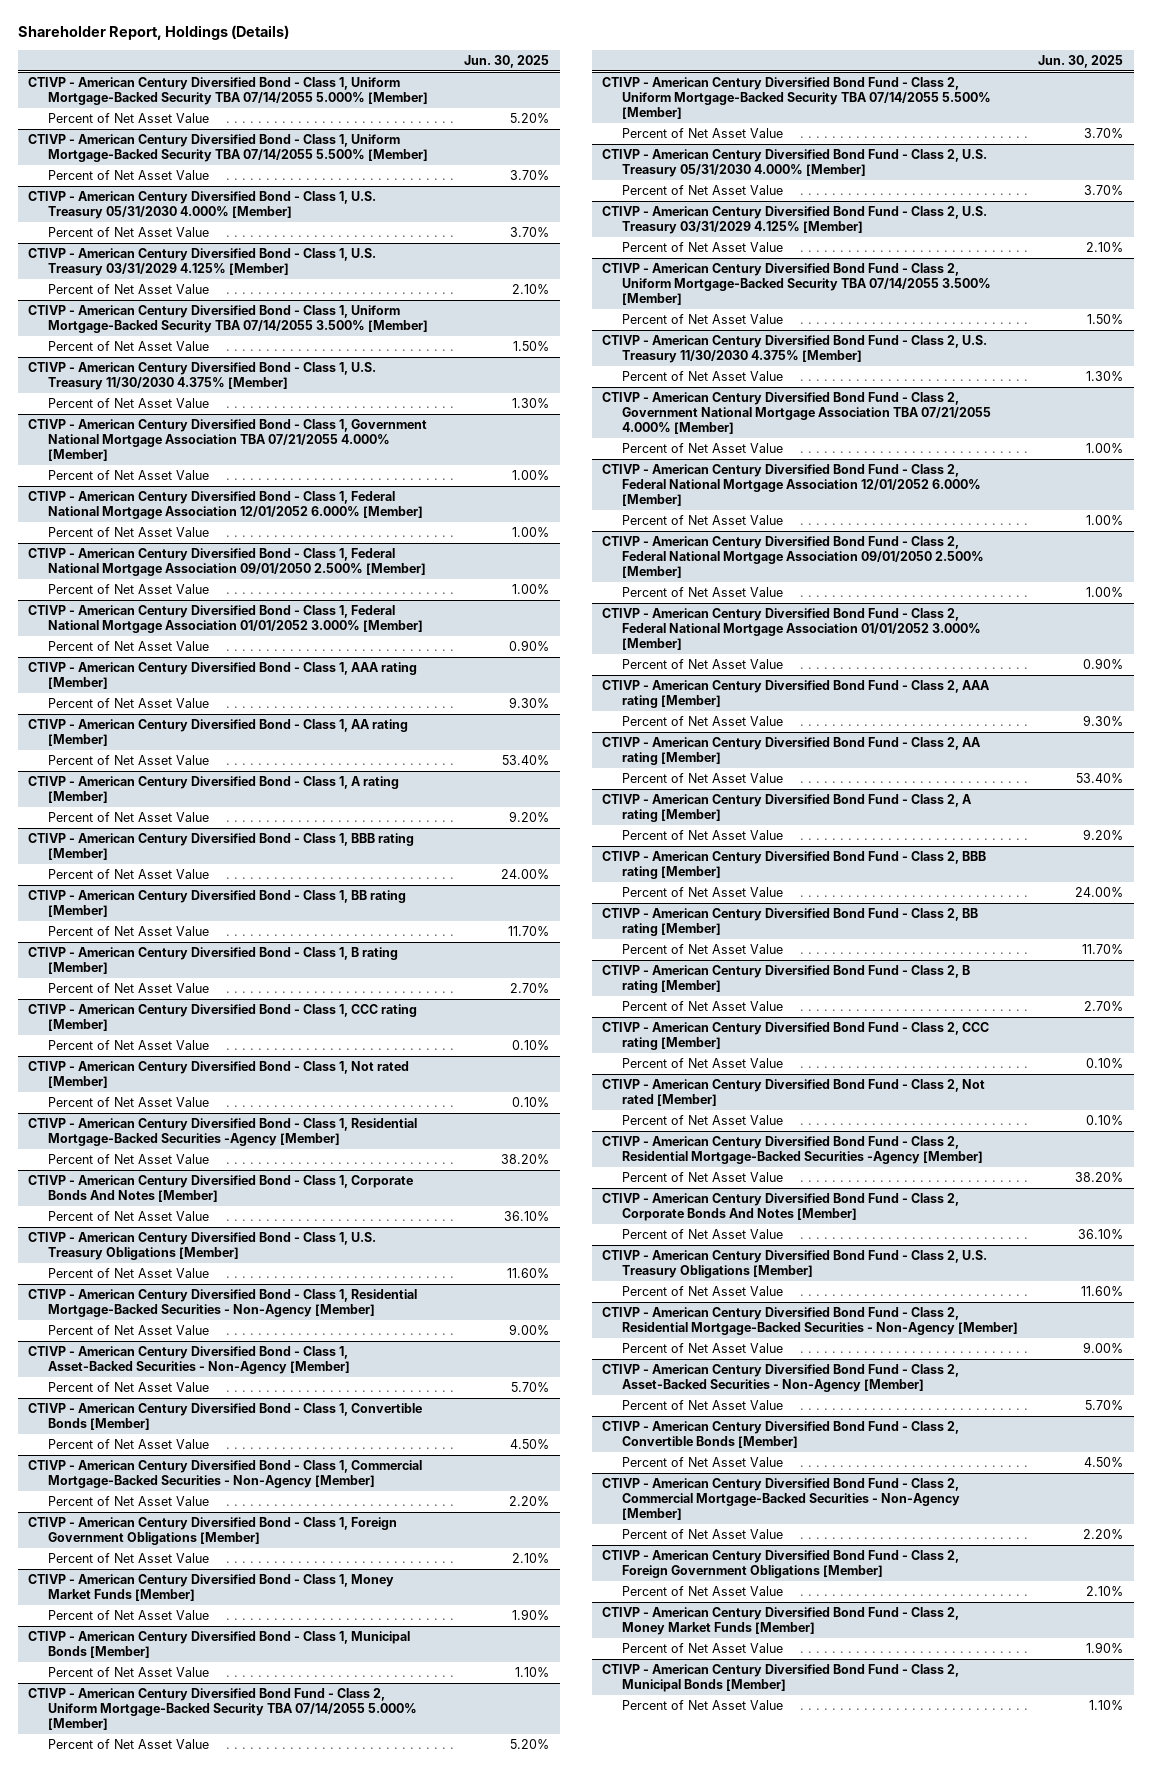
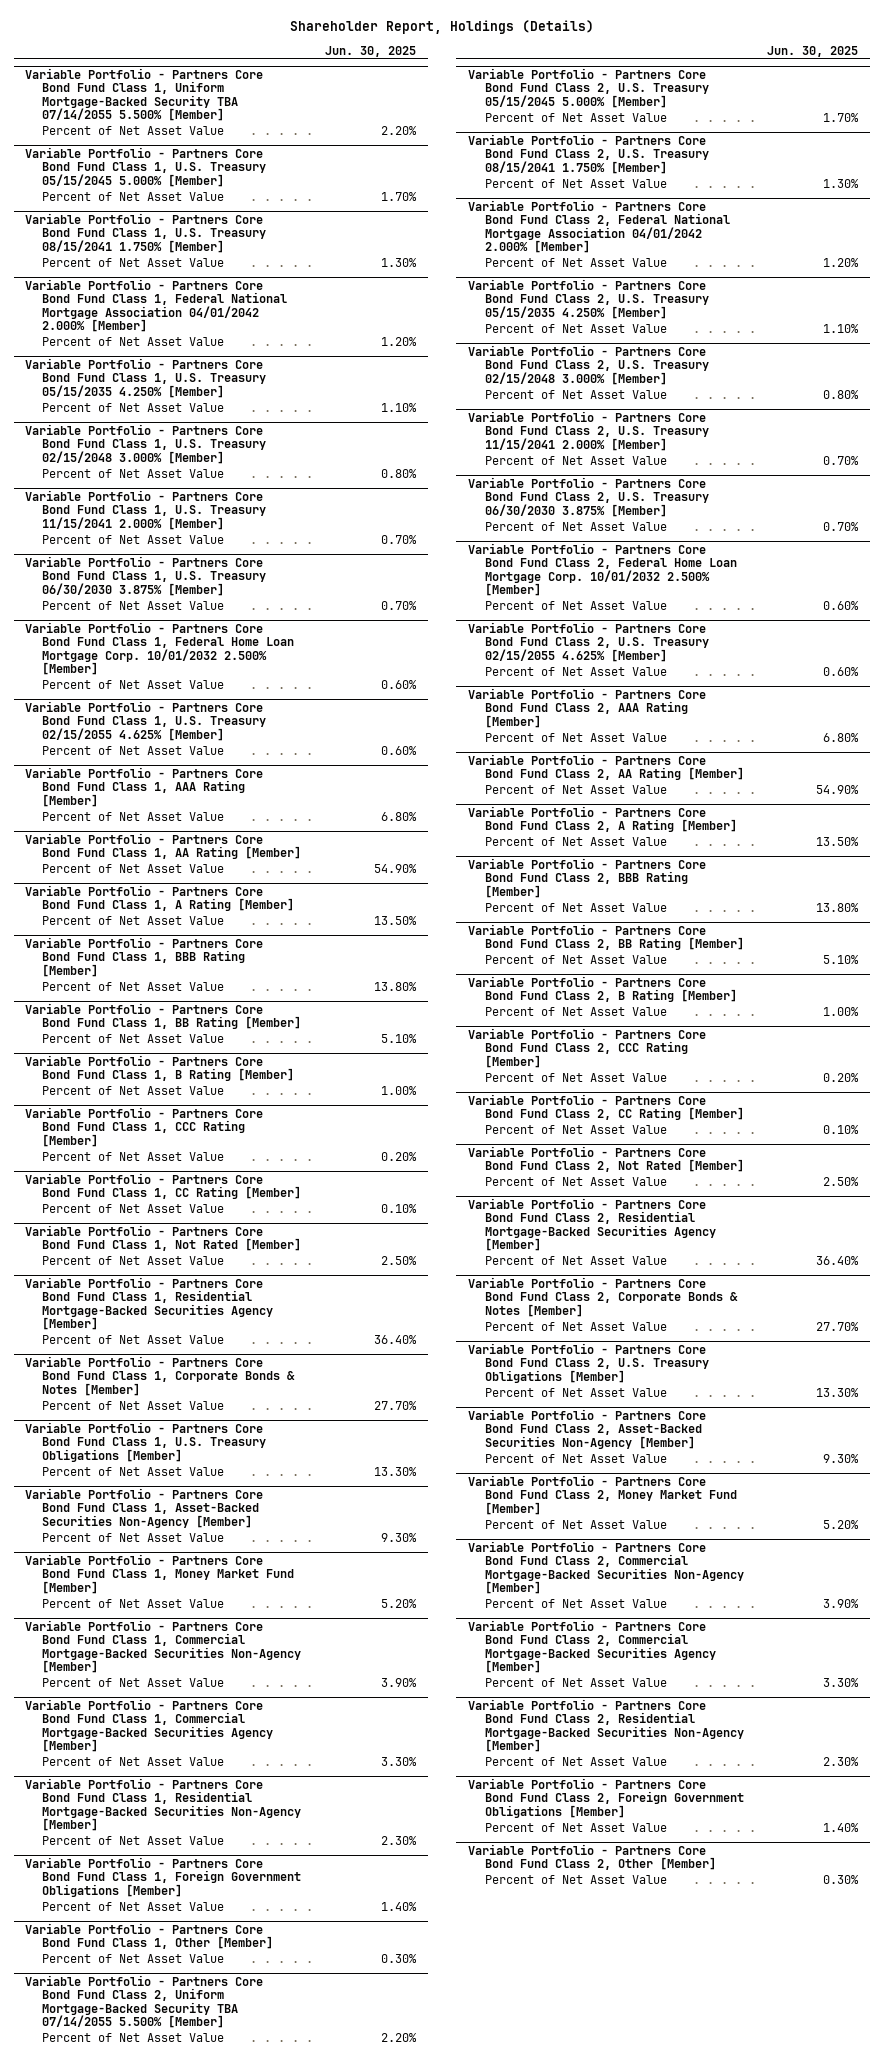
- CTIVP - American Century Diversified Bond - Class 1, Uniform Mortgage-Backed Security TBA 07/14/2055 5.000% [Member]
- Percent of Net Asset Value | 5.20%
- CTIVP - American Century Diversified Bond - Class 1, Uniform Mortgage-Backed Security TBA 07/14/2055 5.500% [Member]
- Percent of Net Asset Value | 3.70%
- CTIVP - American Century Diversified Bond - Class 1, U.S. Treasury 05/31/2030 4.000% [Member]
- Percent of Net Asset Value | 3.70%
- CTIVP - American Century Diversified Bond - Class 1, U.S. Treasury 03/31/2029 4.125% [Member]
- Percent of Net Asset Value | 2.10%
- CTIVP - American Century Diversified Bond - Class 1, Uniform Mortgage-Backed Security TBA 07/14/2055 3.500% [Member]
- Percent of Net Asset Value | 1.50%
- CTIVP - American Century Diversified Bond - Class 1, U.S. Treasury 11/30/2030 4.375% [Member]
+ Variable Portfolio - Partners Core Bond Fund Class 1, Uniform Mortgage-Backed Security TBA 07/14/2055 5.500% [Member]
+ Percent of Net Asset Value | 2.20%
+ Variable Portfolio - Partners Core Bond Fund Class 1, U.S. Treasury 05/15/2045 5.000% [Member]
+ Percent of Net Asset Value | 1.70%
+ Variable Portfolio - Partners Core Bond Fund Class 1, U.S. Treasury 08/15/2041 1.750% [Member]
- CTIVP - American Century Diversified Bond - Class 1, Government National Mortgage Association TBA 07/21/2055 4.000% [Member]
- Percent of Net Asset Value | 1.00%
- CTIVP - American Century Diversified Bond - Class 1, Federal National Mortgage Association 12/01/2052 6.000% [Member]
- Percent of Net Asset Value | 1.00%
- CTIVP - American Century Diversified Bond - Class 1, Federal National Mortgage Association 09/01/2050 2.500% [Member]
+ Variable Portfolio - Partners Core Bond Fund Class 1, Federal National Mortgage Association 04/01/2042 2.000% [Member]
+ Percent of Net Asset Value | 1.20%
+ Variable Portfolio - Partners Core Bond Fund Class 1, U.S. Treasury 05/15/2035 4.250% [Member]
+ Percent of Net Asset Value | 1.10%
+ Variable Portfolio - Partners Core Bond Fund Class 1, U.S. Treasury 02/15/2048 3.000% [Member]
+ Percent of Net Asset Value | 0.80%
+ Variable Portfolio - Partners Core Bond Fund Class 1, U.S. Treasury 11/15/2041 2.000% [Member]
+ Percent of Net Asset Value | 0.70%
+ Variable Portfolio - Partners Core Bond Fund Class 1, U.S. Treasury 06/30/2030 3.875% [Member]
+ Percent of Net Asset Value | 0.70%
+ Variable Portfolio - Partners Core Bond Fund Class 1, Federal Home Loan Mortgage Corp. 10/01/2032 2.500% [Member]
+ Percent of Net Asset Value | 0.60%
+ Variable Portfolio - Partners Core Bond Fund Class 1, U.S. Treasury 02/15/2055 4.625% [Member]
+ Percent of Net Asset Value | 0.60%
+ Variable Portfolio - Partners Core Bond Fund Class 1, AAA Rating [Member]
+ Percent of Net Asset Value | 6.80%
+ Variable Portfolio - Partners Core Bond Fund Class 1, AA Rating [Member]
+ Percent of Net Asset Value | 54.90%
+ Variable Portfolio - Partners Core Bond Fund Class 1, A Rating [Member]
+ Percent of Net Asset Value | 13.50%
+ Variable Portfolio - Partners Core Bond Fund Class 1, BBB Rating [Member]
+ Percent of Net Asset Value | 13.80%
+ Variable Portfolio - Partners Core Bond Fund Class 1, BB Rating [Member]
+ Percent of Net Asset Value | 5.10%
+ Variable Portfolio - Partners Core Bond Fund Class 1, B Rating [Member]
- CTIVP - American Century Diversified Bond - Class 1, Federal National Mortgage Association 01/01/2052 3.000% [Member]
- Percent of Net Asset Value | 0.90%
- CTIVP - American Century Diversified Bond - Class 1, AAA rating [Member]
- Percent of Net Asset Value | 9.30%
- CTIVP - American Century Diversified Bond - Class 1, AA rating [Member]
- Percent of Net Asset Value | 53.40%
- CTIVP - American Century Diversified Bond - Class 1, A rating [Member]
- Percent of Net Asset Value | 9.20%
- CTIVP - American Century Diversified Bond - Class 1, BBB rating [Member]
- Percent of Net Asset Value | 24.00%
- CTIVP - American Century Diversified Bond - Class 1, BB rating [Member]
- Percent of Net Asset Value | 11.70%
- CTIVP - American Century Diversified Bond - Class 1, B rating [Member]
- Percent of Net Asset Value | 2.70%
- CTIVP - American Century Diversified Bond - Class 1, CCC rating [Member]
- Percent of Net Asset Value | 0.10%
- CTIVP - American Century Diversified Bond - Class 1, Not rated [Member]
+ Variable Portfolio - Partners Core Bond Fund Class 1, CCC Rating [Member]
+ Percent of Net Asset Value | 0.20%
+ Variable Portfolio - Partners Core Bond Fund Class 1, CC Rating [Member]
- CTIVP - American Century Diversified Bond - Class 1, Residential Mortgage-Backed Securities -Agency [Member]
- Percent of Net Asset Value | 38.20%
- CTIVP - American Century Diversified Bond - Class 1, Corporate Bonds And Notes [Member]
- Percent of Net Asset Value | 36.10%
- CTIVP - American Century Diversified Bond - Class 1, U.S. Treasury Obligations [Member]
- Percent of Net Asset Value | 11.60%
- CTIVP - American Century Diversified Bond - Class 1, Residential Mortgage-Backed Securities - Non-Agency [Member]
- Percent of Net Asset Value | 9.00%
- CTIVP - American Century Diversified Bond - Class 1, Asset-Backed Securities - Non-Agency [Member]
- Percent of Net Asset Value | 5.70%
- CTIVP - American Century Diversified Bond - Class 1, Convertible Bonds [Member]
- Percent of Net Asset Value | 4.50%
- CTIVP - American Century Diversified Bond - Class 1, Commercial Mortgage-Backed Securities - Non-Agency [Member]
- Percent of Net Asset Value | 2.20%
- CTIVP - American Century Diversified Bond - Class 1, Foreign Government Obligations [Member]
- Percent of Net Asset Value | 2.10%
- CTIVP - American Century Diversified Bond - Class 1, Money Market Funds [Member]
- Percent of Net Asset Value | 1.90%
- CTIVP - American Century Diversified Bond - Class 1, Municipal Bonds [Member]
- Percent of Net Asset Value | 1.10%
- CTIVP - American Century Diversified Bond Fund - Class 2, Uniform Mortgage-Backed Security TBA 07/14/2055 5.000% [Member]
+ Variable Portfolio - Partners Core Bond Fund Class 1, Not Rated [Member]
+ Percent of Net Asset Value | 2.50%
+ Variable Portfolio - Partners Core Bond Fund Class 1, Residential Mortgage-Backed Securities Agency [Member]
+ Percent of Net Asset Value | 36.40%
+ Variable Portfolio - Partners Core Bond Fund Class 1, Corporate Bonds & Notes [Member]
+ Percent of Net Asset Value | 27.70%
+ Variable Portfolio - Partners Core Bond Fund Class 1, U.S. Treasury Obligations [Member]
+ Percent of Net Asset Value | 13.30%
+ Variable Portfolio - Partners Core Bond Fund Class 1, Asset-Backed Securities Non-Agency [Member]
+ Percent of Net Asset Value | 9.30%
+ Variable Portfolio - Partners Core Bond Fund Class 1, Money Market Fund [Member]
- CTIVP - American Century Diversified Bond Fund - Class 2, Uniform Mortgage-Backed Security TBA 07/14/2055 5.500% [Member]
- Percent of Net Asset Value | 3.70%
- CTIVP - American Century Diversified Bond Fund - Class 2, U.S. Treasury 05/31/2030 4.000% [Member]
- Percent of Net Asset Value | 3.70%
- CTIVP - American Century Diversified Bond Fund - Class 2, U.S. Treasury 03/31/2029 4.125% [Member]
- Percent of Net Asset Value | 2.10%
- CTIVP - American Century Diversified Bond Fund - Class 2, Uniform Mortgage-Backed Security TBA 07/14/2055 3.500% [Member]
- Percent of Net Asset Value | 1.50%
- CTIVP - American Century Diversified Bond Fund - Class 2, U.S. Treasury 11/30/2030 4.375% [Member]
+ Variable Portfolio - Partners Core Bond Fund Class 1, Commercial Mortgage-Backed Securities Non-Agency [Member]
+ Percent of Net Asset Value | 3.90%
+ Variable Portfolio - Partners Core Bond Fund Class 1, Commercial Mortgage-Backed Securities Agency [Member]
+ Percent of Net Asset Value | 3.30%
+ Variable Portfolio - Partners Core Bond Fund Class 1, Residential Mortgage-Backed Securities Non-Agency [Member]
+ Percent of Net Asset Value | 2.30%
+ Variable Portfolio - Partners Core Bond Fund Class 1, Foreign Government Obligations [Member]
+ Percent of Net Asset Value | 1.40%
+ Variable Portfolio - Partners Core Bond Fund Class 1, Other [Member]
+ Percent of Net Asset Value | 0.30%
+ Variable Portfolio - Partners Core Bond Fund Class 2, Uniform Mortgage-Backed Security TBA 07/14/2055 5.500% [Member]
+ Percent of Net Asset Value | 2.20%
+ Variable Portfolio - Partners Core Bond Fund Class 2, U.S. Treasury 05/15/2045 5.000% [Member]
+ Percent of Net Asset Value | 1.70%
+ Variable Portfolio - Partners Core Bond Fund Class 2, U.S. Treasury 08/15/2041 1.750% [Member]
- CTIVP - American Century Diversified Bond Fund - Class 2, Government National Mortgage Association TBA 07/21/2055 4.000% [Member]
- Percent of Net Asset Value | 1.00%
- CTIVP - American Century Diversified Bond Fund - Class 2, Federal National Mortgage Association 12/01/2052 6.000% [Member]
- Percent of Net Asset Value | 1.00%
- CTIVP - American Century Diversified Bond Fund - Class 2, Federal National Mortgage Association 09/01/2050 2.500% [Member]
+ Variable Portfolio - Partners Core Bond Fund Class 2, Federal National Mortgage Association 04/01/2042 2.000% [Member]
+ Percent of Net Asset Value | 1.20%
+ Variable Portfolio - Partners Core Bond Fund Class 2, U.S. Treasury 05/15/2035 4.250% [Member]
+ Percent of Net Asset Value | 1.10%
+ Variable Portfolio - Partners Core Bond Fund Class 2, U.S. Treasury 02/15/2048 3.000% [Member]
+ Percent of Net Asset Value | 0.80%
+ Variable Portfolio - Partners Core Bond Fund Class 2, U.S. Treasury 11/15/2041 2.000% [Member]
+ Percent of Net Asset Value | 0.70%
+ Variable Portfolio - Partners Core Bond Fund Class 2, U.S. Treasury 06/30/2030 3.875% [Member]
+ Percent of Net Asset Value | 0.70%
+ Variable Portfolio - Partners Core Bond Fund Class 2, Federal Home Loan Mortgage Corp. 10/01/2032 2.500% [Member]
+ Percent of Net Asset Value | 0.60%
+ Variable Portfolio - Partners Core Bond Fund Class 2, U.S. Treasury 02/15/2055 4.625% [Member]
+ Percent of Net Asset Value | 0.60%
+ Variable Portfolio - Partners Core Bond Fund Class 2, AAA Rating [Member]
+ Percent of Net Asset Value | 6.80%
+ Variable Portfolio - Partners Core Bond Fund Class 2, AA Rating [Member]
+ Percent of Net Asset Value | 54.90%
+ Variable Portfolio - Partners Core Bond Fund Class 2, A Rating [Member]
+ Percent of Net Asset Value | 13.50%
+ Variable Portfolio - Partners Core Bond Fund Class 2, BBB Rating [Member]
+ Percent of Net Asset Value | 13.80%
+ Variable Portfolio - Partners Core Bond Fund Class 2, BB Rating [Member]
+ Percent of Net Asset Value | 5.10%
+ Variable Portfolio - Partners Core Bond Fund Class 2, B Rating [Member]
- CTIVP - American Century Diversified Bond Fund - Class 2, Federal National Mortgage Association 01/01/2052 3.000% [Member]
- Percent of Net Asset Value | 0.90%
- CTIVP - American Century Diversified Bond Fund - Class 2, AAA rating [Member]
- Percent of Net Asset Value | 9.30%
- CTIVP - American Century Diversified Bond Fund - Class 2, AA rating [Member]
- Percent of Net Asset Value | 53.40%
- CTIVP - American Century Diversified Bond Fund - Class 2, A rating [Member]
- Percent of Net Asset Value | 9.20%
- CTIVP - American Century Diversified Bond Fund - Class 2, BBB rating [Member]
- Percent of Net Asset Value | 24.00%
- CTIVP - American Century Diversified Bond Fund - Class 2, BB rating [Member]
- Percent of Net Asset Value | 11.70%
- CTIVP - American Century Diversified Bond Fund - Class 2, B rating [Member]
- Percent of Net Asset Value | 2.70%
- CTIVP - American Century Diversified Bond Fund - Class 2, CCC rating [Member]
- Percent of Net Asset Value | 0.10%
- CTIVP - American Century Diversified Bond Fund - Class 2, Not rated [Member]
+ Variable Portfolio - Partners Core Bond Fund Class 2, CCC Rating [Member]
+ Percent of Net Asset Value | 0.20%
+ Variable Portfolio - Partners Core Bond Fund Class 2, CC Rating [Member]
- CTIVP - American Century Diversified Bond Fund - Class 2, Residential Mortgage-Backed Securities -Agency [Member]
- Percent of Net Asset Value | 38.20%
- CTIVP - American Century Diversified Bond Fund - Class 2, Corporate Bonds And Notes [Member]
- Percent of Net Asset Value | 36.10%
- CTIVP - American Century Diversified Bond Fund - Class 2, U.S. Treasury Obligations [Member]
- Percent of Net Asset Value | 11.60%
- CTIVP - American Century Diversified Bond Fund - Class 2, Residential Mortgage-Backed Securities - Non-Agency [Member]
- Percent of Net Asset Value | 9.00%
- CTIVP - American Century Diversified Bond Fund - Class 2, Asset-Backed Securities - Non-Agency [Member]
- Percent of Net Asset Value | 5.70%
- CTIVP - American Century Diversified Bond Fund - Class 2, Convertible Bonds [Member]
- Percent of Net Asset Value | 4.50%
- CTIVP - American Century Diversified Bond Fund - Class 2, Commercial Mortgage-Backed Securities - Non-Agency [Member]
- Percent of Net Asset Value | 2.20%
- CTIVP - American Century Diversified Bond Fund - Class 2, Foreign Government Obligations [Member]
- Percent of Net Asset Value | 2.10%
- CTIVP - American Century Diversified Bond Fund - Class 2, Money Market Funds [Member]
- Percent of Net Asset Value | 1.90%
- CTIVP - American Century Diversified Bond Fund - Class 2, Municipal Bonds [Member]
- Percent of Net Asset Value | 1.10%
+ Variable Portfolio - Partners Core Bond Fund Class 2, Not Rated [Member]
+ Percent of Net Asset Value | 2.50%
+ Variable Portfolio - Partners Core Bond Fund Class 2, Residential Mortgage-Backed Securities Agency [Member]
+ Percent of Net Asset Value | 36.40%
+ Variable Portfolio - Partners Core Bond Fund Class 2, Corporate Bonds & Notes [Member]
+ Percent of Net Asset Value | 27.70%
+ Variable Portfolio - Partners Core Bond Fund Class 2, U.S. Treasury Obligations [Member]
+ Percent of Net Asset Value | 13.30%
+ Variable Portfolio - Partners Core Bond Fund Class 2, Asset-Backed Securities Non-Agency [Member]
+ Percent of Net Asset Value | 9.30%
+ Variable Portfolio - Partners Core Bond Fund Class 2, Money Market Fund [Member]
+ Percent of Net Asset Value | 5.20%
+ Variable Portfolio - Partners Core Bond Fund Class 2, Commercial Mortgage-Backed Securities Non-Agency [Member]
+ Percent of Net Asset Value | 3.90%
+ Variable Portfolio - Partners Core Bond Fund Class 2, Commercial Mortgage-Backed Securities Agency [Member]
+ Percent of Net Asset Value | 3.30%
+ Variable Portfolio - Partners Core Bond Fund Class 2, Residential Mortgage-Backed Securities Non-Agency [Member]
+ Percent of Net Asset Value | 2.30%
+ Variable Portfolio - Partners Core Bond Fund Class 2, Foreign Government Obligations [Member]
+ Percent of Net Asset Value | 1.40%
+ Variable Portfolio - Partners Core Bond Fund Class 2, Other [Member]
+ Percent of Net Asset Value | 0.30%

